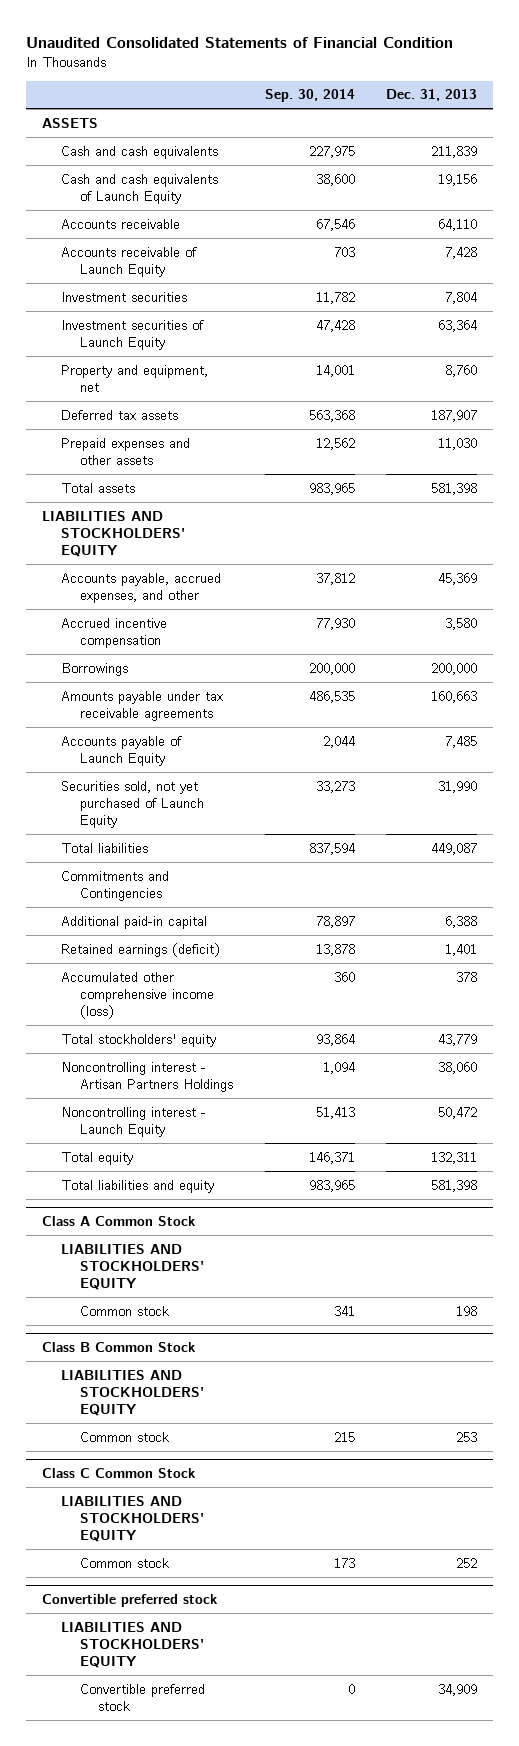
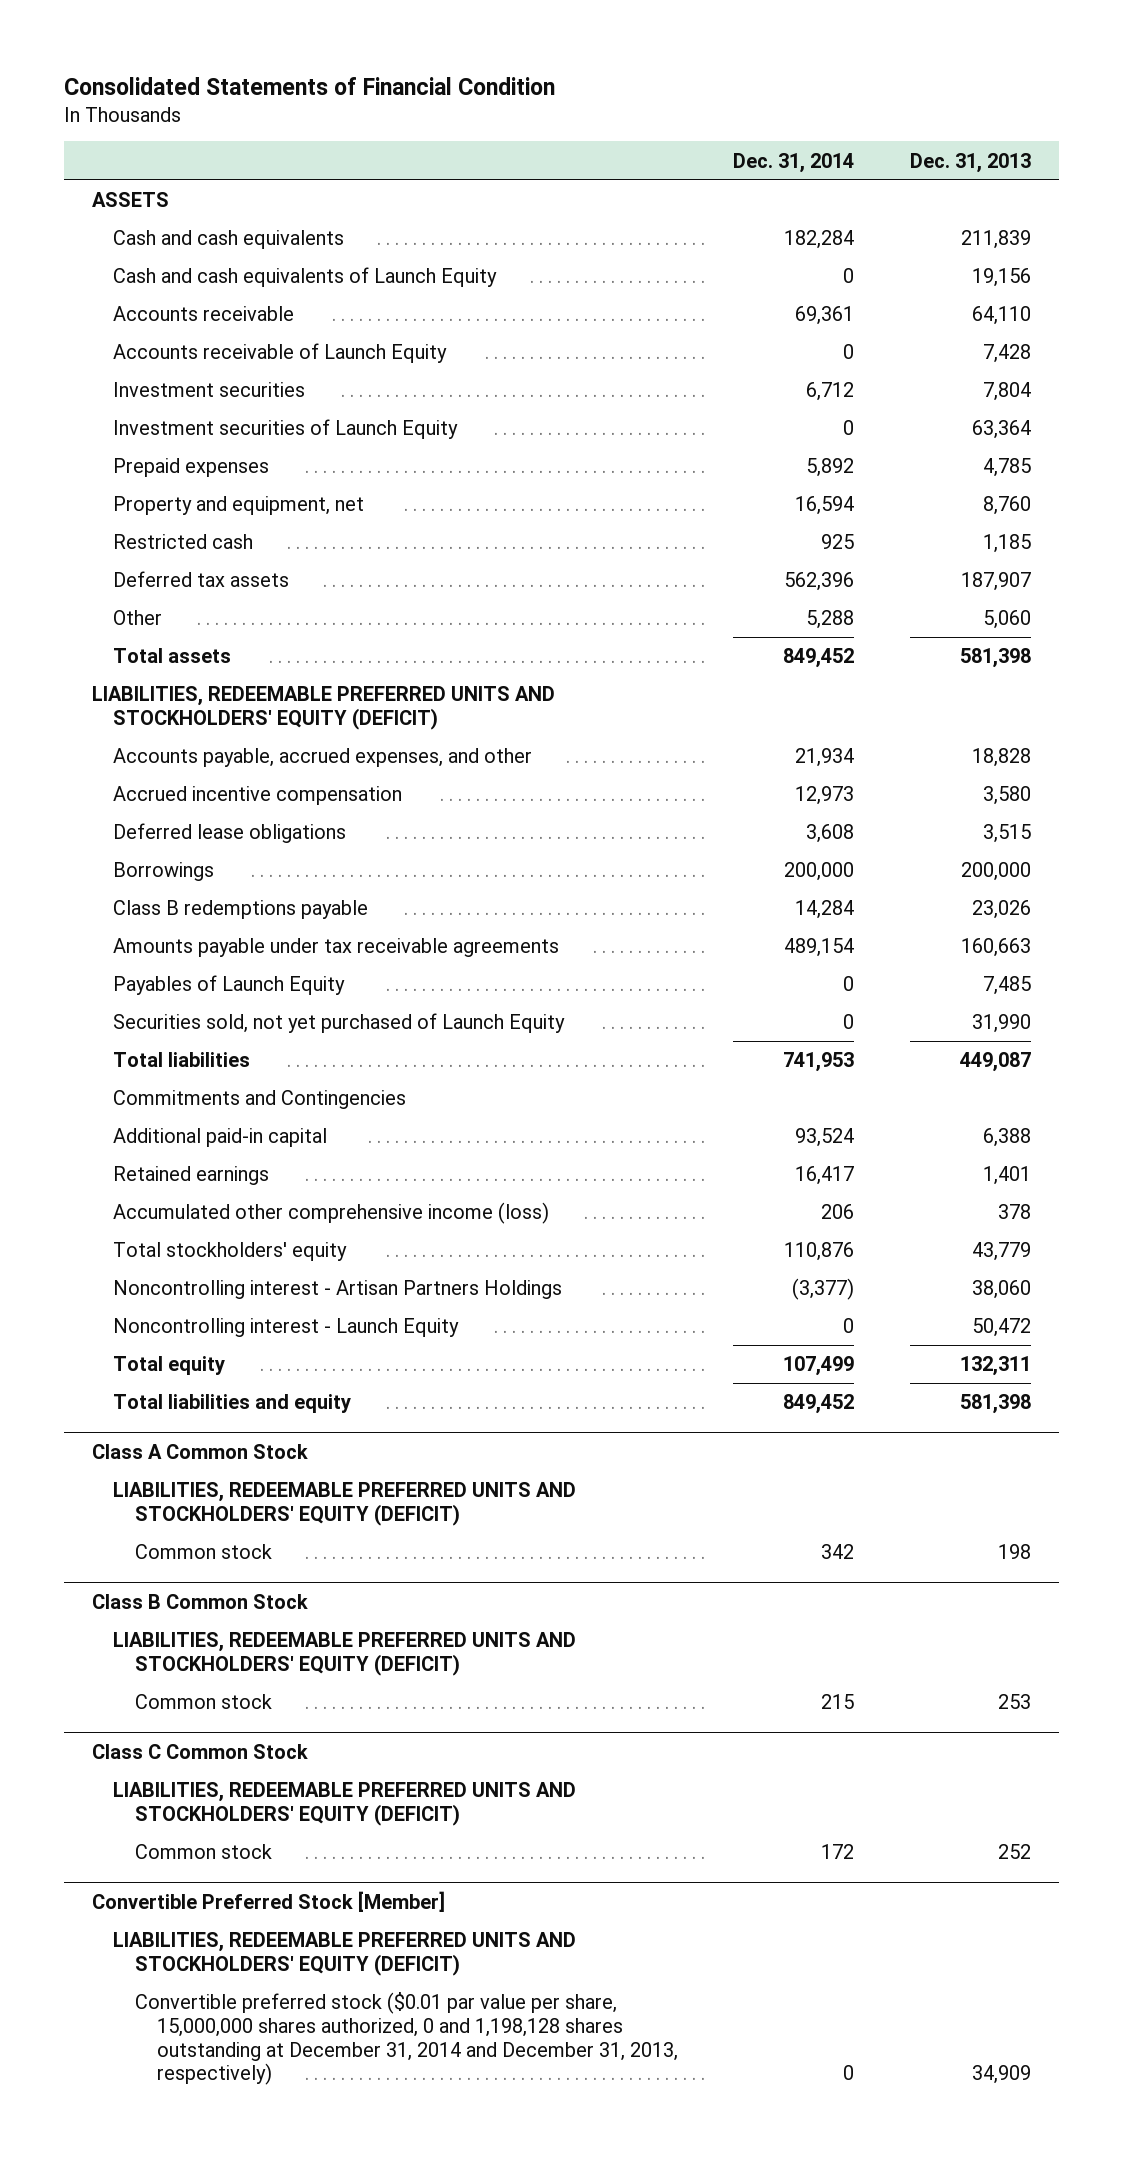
- Unaudited Consolidated Statements of Financial Condition
+ Consolidated Statements of Financial Condition
- | Sep. 30, 2014 | Dec. 31, 2013
+ | Dec. 31, 2014 | Dec. 31, 2013
+ Prepaid expenses | 5,892 | 4,785
+ Restricted cash | 925 | 1,185
- Prepaid expenses and other assets | 12,562 | 11,030
+ Other | 5,288 | 5,060
- LIABILITIES AND STOCKHOLDERS' EQUITY
- Accounts payable, accrued expenses, and other | 37,812 | 45,369
+ LIABILITIES, REDEEMABLE PREFERRED UNITS AND STOCKHOLDERS' EQUITY (DEFICIT)
+ Accounts payable, accrued expenses, and other | 21,934 | 18,828
+ Deferred lease obligations | 3,608 | 3,515
+ Class B redemptions payable | 14,284 | 23,026
- Accounts payable of Launch Equity | 2,044 | 7,485
+ Payables of Launch Equity | 0 | 7,485
- Retained earnings (deficit) | 13,878 | 1,401
+ Retained earnings | 16,417 | 1,401
@ Class A Common Stock
- LIABILITIES AND STOCKHOLDERS' EQUITY
+ LIABILITIES, REDEEMABLE PREFERRED UNITS AND STOCKHOLDERS' EQUITY (DEFICIT)
@ Class B Common Stock
- LIABILITIES AND STOCKHOLDERS' EQUITY
+ LIABILITIES, REDEEMABLE PREFERRED UNITS AND STOCKHOLDERS' EQUITY (DEFICIT)
@ Class C Common Stock
- LIABILITIES AND STOCKHOLDERS' EQUITY
+ LIABILITIES, REDEEMABLE PREFERRED UNITS AND STOCKHOLDERS' EQUITY (DEFICIT)
- Convertible preferred stock
- LIABILITIES AND STOCKHOLDERS' EQUITY
- Convertible preferred stock | 0 | 34,909
+ Convertible Preferred Stock [Member]
+ LIABILITIES, REDEEMABLE PREFERRED UNITS AND STOCKHOLDERS' EQUITY (DEFICIT)
+ Convertible preferred stock ($0.01 par value per share, 15,000,000 shares authorized, 0 and 1,198,128 shares outstanding at December 31, 2014 and December 31, 2013, respectively) | 0 | 34,909

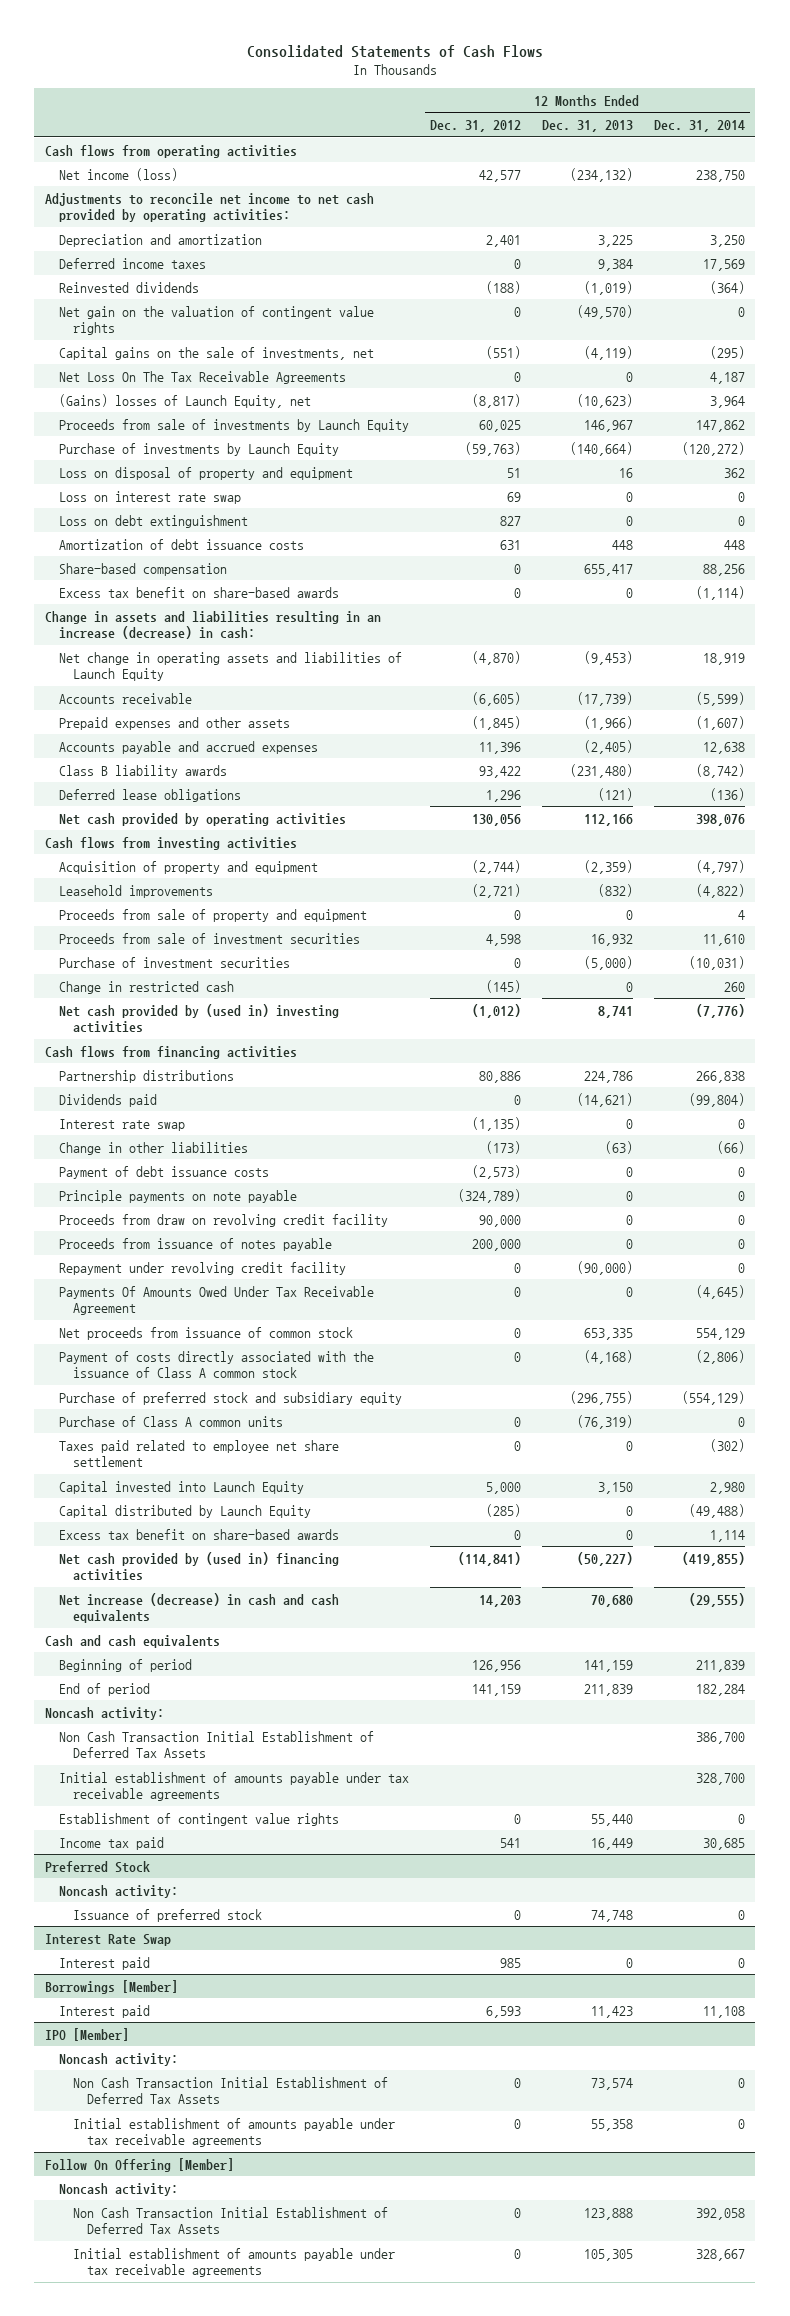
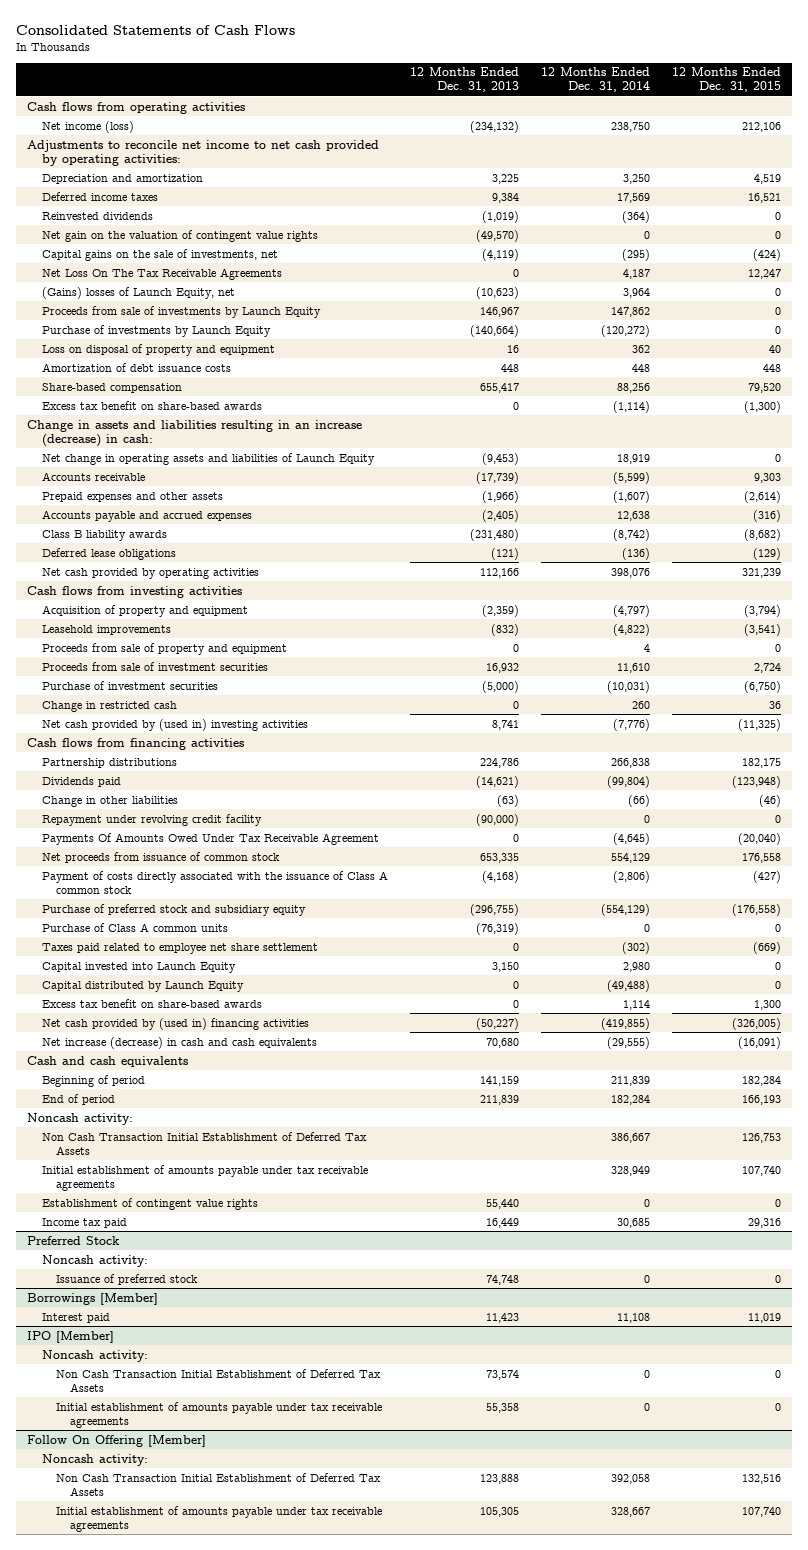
- | 12 Months Ended Dec. 31, 2012 | 12 Months Ended Dec. 31, 2013 | 12 Months Ended Dec. 31, 2014
+ | 12 Months Ended Dec. 31, 2013 | 12 Months Ended Dec. 31, 2014 | 12 Months Ended Dec. 31, 2015
- Loss on interest rate swap | 69 | 0 | 0
- Loss on debt extinguishment | 827 | 0 | 0
- Interest rate swap | (1,135) | 0 | 0
- Payment of debt issuance costs | (2,573) | 0 | 0
- Principle payments on note payable | (324,789) | 0 | 0
- Proceeds from draw on revolving credit facility | 90,000 | 0 | 0
- Proceeds from issuance of notes payable | 200,000 | 0 | 0
- Non Cash Transaction Initial Establishment of Deferred Tax Assets | | | 386,700
- Initial establishment of amounts payable under tax receivable agreements | | | 328,700
+ Non Cash Transaction Initial Establishment of Deferred Tax Assets | | 386,667 | 126,753
+ Initial establishment of amounts payable under tax receivable agreements | | 328,949 | 107,740
- Interest Rate Swap
- Interest paid | 985 | 0 | 0

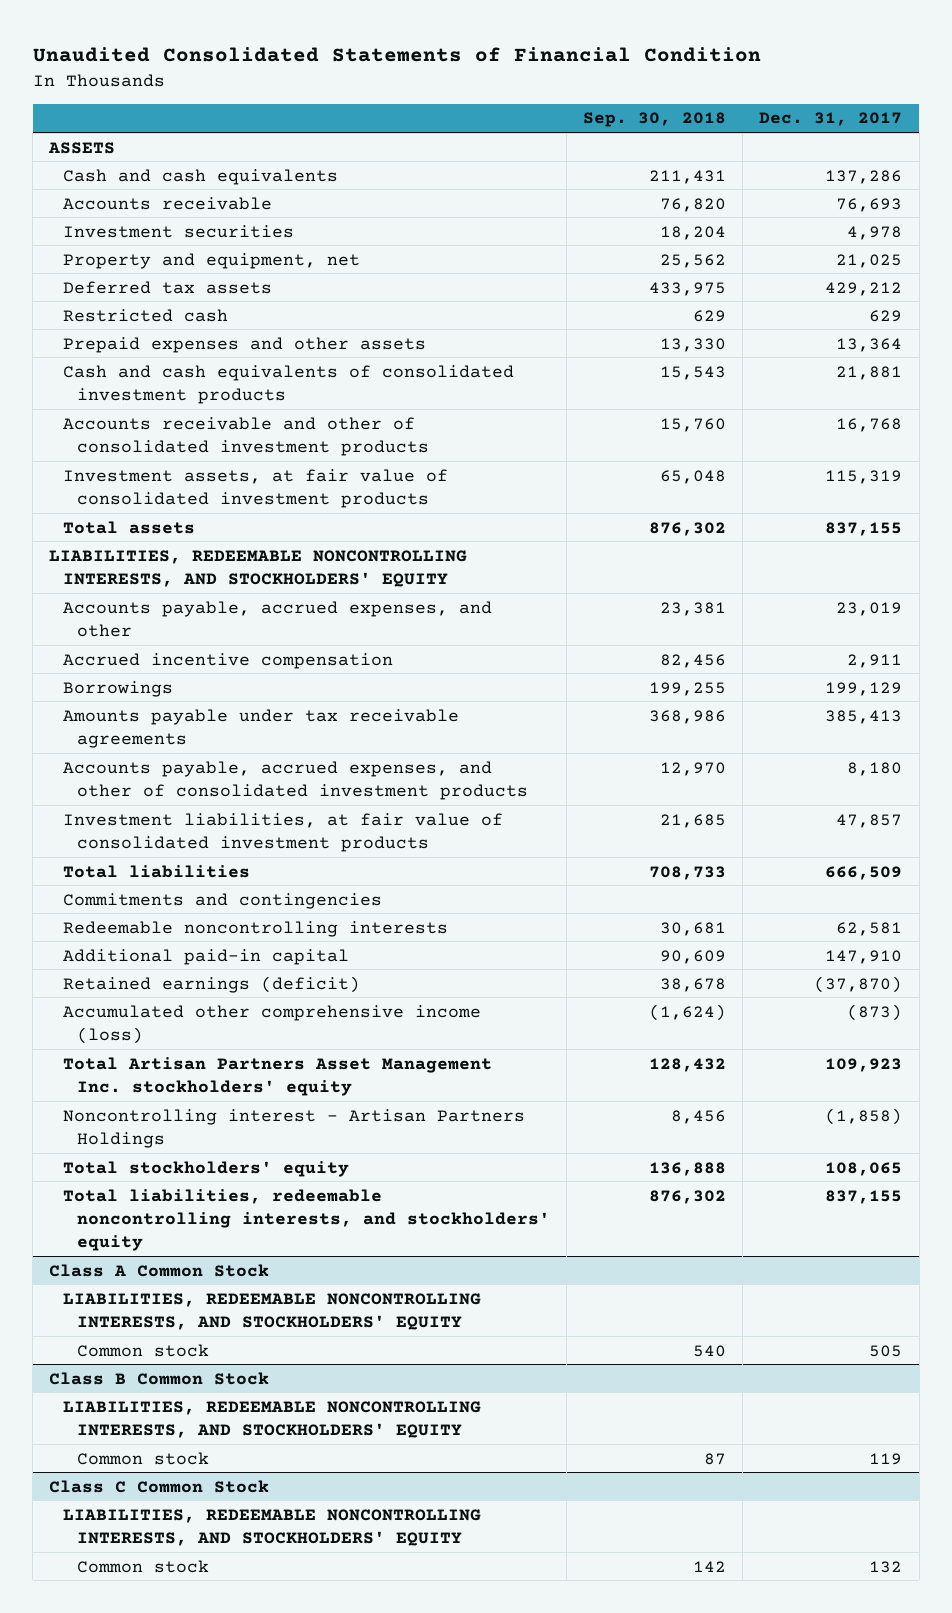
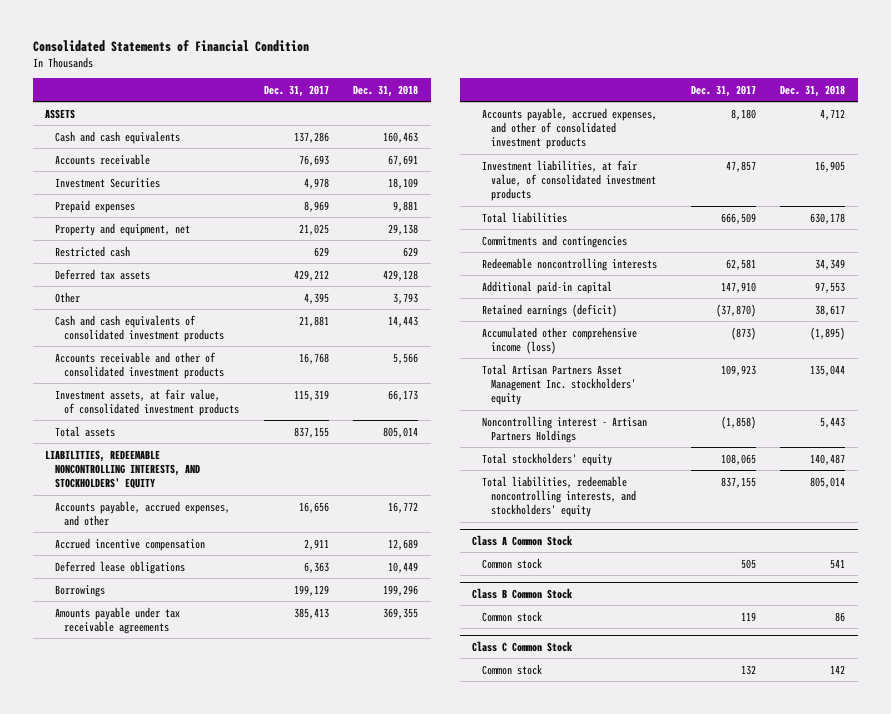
- Unaudited Consolidated Statements of Financial Condition
+ Consolidated Statements of Financial Condition
- | Sep. 30, 2018 | Dec. 31, 2017
+ | Dec. 31, 2017 | Dec. 31, 2018
- Investment securities | 18,204 | 4,978
+ Investment Securities | 4,978 | 18,109
+ Prepaid expenses | 8,969 | 9,881
- Prepaid expenses and other assets | 13,330 | 13,364
moved down: Deferred tax assets | 429,212 | 429,128
+ Other | 4,395 | 3,793
- Investment assets, at fair value of consolidated investment products | 65,048 | 115,319
+ Investment assets, at fair value, of consolidated investment products | 115,319 | 66,173
- Accounts payable, accrued expenses, and other | 23,381 | 23,019
+ Accounts payable, accrued expenses, and other | 16,656 | 16,772
+ Deferred lease obligations | 6,363 | 10,449
- Investment liabilities, at fair value of consolidated investment products | 21,685 | 47,857
+ Investment liabilities, at fair value, of consolidated investment products | 47,857 | 16,905
@ Class A Common Stock
- LIABILITIES, REDEEMABLE NONCONTROLLING INTERESTS, AND STOCKHOLDERS' EQUITY
@ Class B Common Stock
- LIABILITIES, REDEEMABLE NONCONTROLLING INTERESTS, AND STOCKHOLDERS' EQUITY
@ Class C Common Stock
- LIABILITIES, REDEEMABLE NONCONTROLLING INTERESTS, AND STOCKHOLDERS' EQUITY

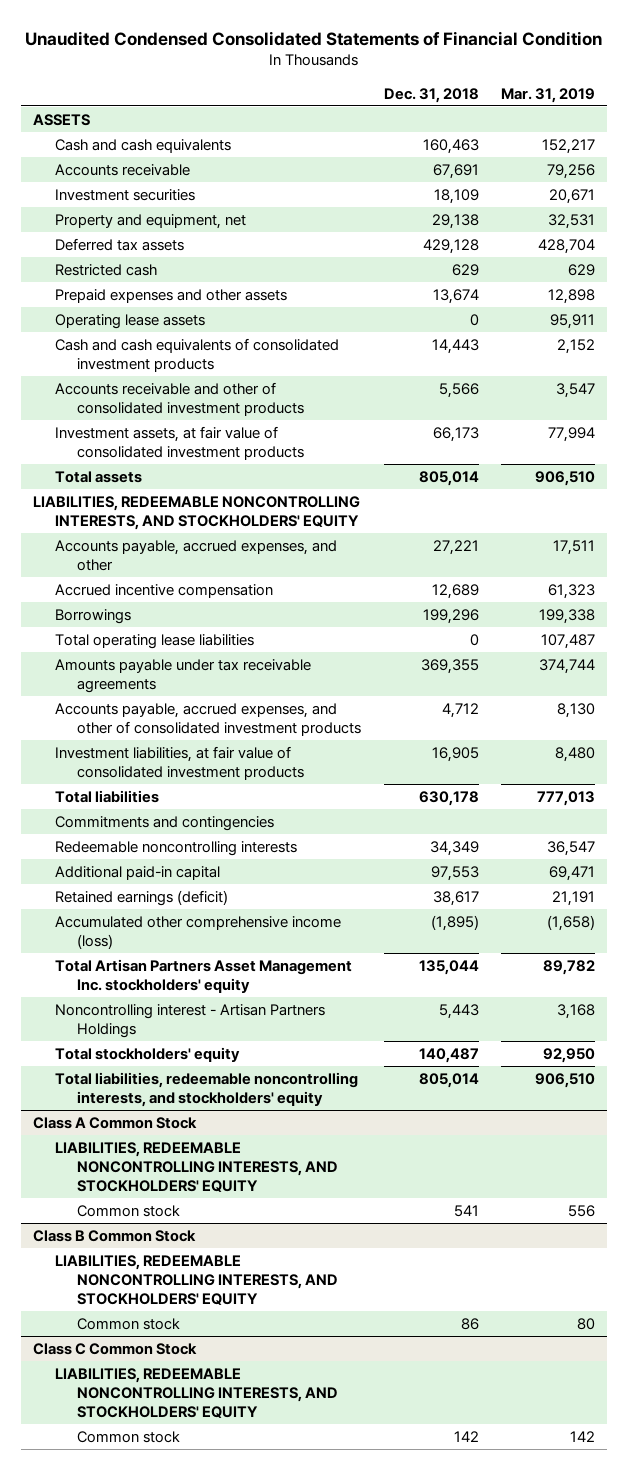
- Consolidated Statements of Financial Condition
+ Unaudited Condensed Consolidated Statements of Financial Condition
- | Dec. 31, 2017 | Dec. 31, 2018
+ | Dec. 31, 2018 | Mar. 31, 2019
- Investment Securities | 4,978 | 18,109
- Prepaid expenses | 8,969 | 9,881
+ Investment securities | 18,109 | 20,671
- Other | 4,395 | 3,793
moved down: Restricted cash | 629 | 629
+ Prepaid expenses and other assets | 13,674 | 12,898
+ Operating lease assets | 0 | 95,911
- Investment assets, at fair value, of consolidated investment products | 115,319 | 66,173
+ Investment assets, at fair value of consolidated investment products | 66,173 | 77,994
- Accounts payable, accrued expenses, and other | 16,656 | 16,772
+ Accounts payable, accrued expenses, and other | 27,221 | 17,511
- Deferred lease obligations | 6,363 | 10,449
+ Total operating lease liabilities | 0 | 107,487
- Investment liabilities, at fair value, of consolidated investment products | 47,857 | 16,905
+ Investment liabilities, at fair value of consolidated investment products | 16,905 | 8,480
@ Class A Common Stock
+ LIABILITIES, REDEEMABLE NONCONTROLLING INTERESTS, AND STOCKHOLDERS' EQUITY
@ Class B Common Stock
+ LIABILITIES, REDEEMABLE NONCONTROLLING INTERESTS, AND STOCKHOLDERS' EQUITY
@ Class C Common Stock
+ LIABILITIES, REDEEMABLE NONCONTROLLING INTERESTS, AND STOCKHOLDERS' EQUITY

